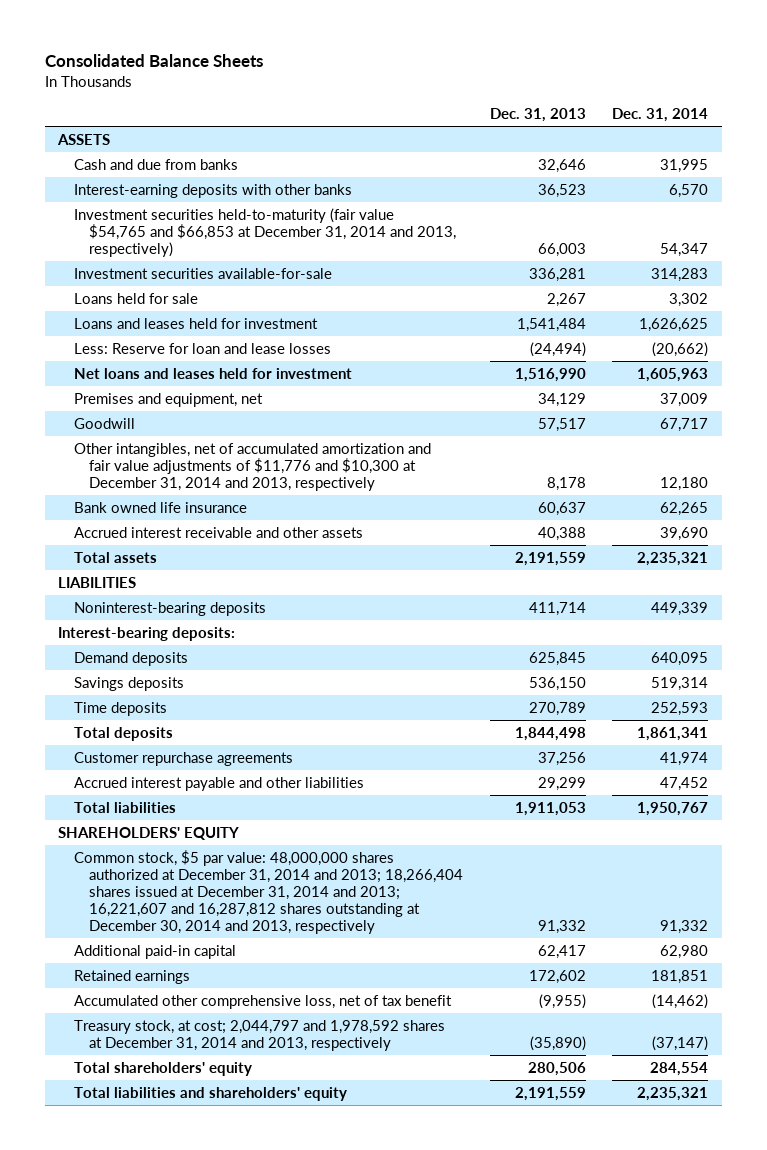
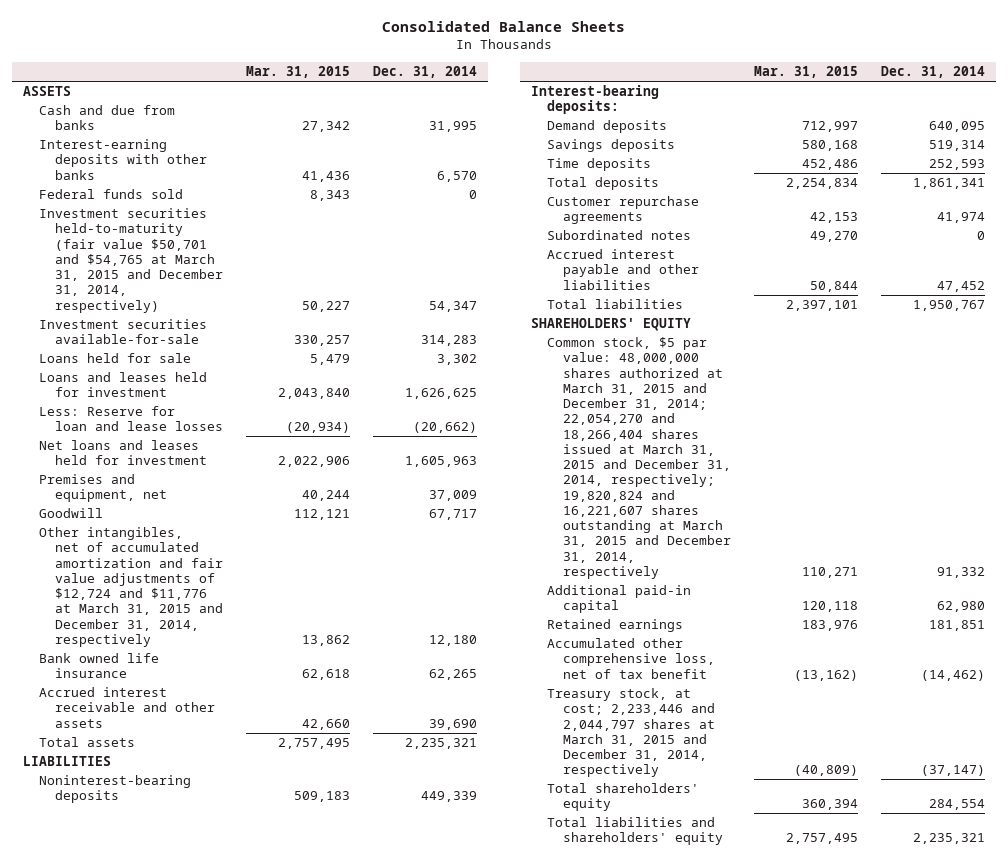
- | Dec. 31, 2013 | Dec. 31, 2014
+ | Mar. 31, 2015 | Dec. 31, 2014
- Investment securities held-to-maturity (fair value $54,765 and $66,853 at December 31, 2014 and 2013, respectively) | 66,003 | 54,347
+ Federal funds sold | 8,343 | 0
+ Investment securities held-to-maturity (fair value $50,701 and $54,765 at March 31, 2015 and December 31, 2014, respectively) | 50,227 | 54,347
- Other intangibles, net of accumulated amortization and fair value adjustments of $11,776 and $10,300 at December 31, 2014 and 2013, respectively | 8,178 | 12,180
+ Other intangibles, net of accumulated amortization and fair value adjustments of $12,724 and $11,776 at March 31, 2015 and December 31, 2014, respectively | 13,862 | 12,180
+ Subordinated notes | 49,270 | 0
- Common stock, $5 par value: 48,000,000 shares authorized at December 31, 2014 and 2013; 18,266,404 shares issued at December 31, 2014 and 2013; 16,221,607 and 16,287,812 shares outstanding at December 30, 2014 and 2013, respectively | 91,332 | 91,332
+ Common stock, $5 par value: 48,000,000 shares authorized at March 31, 2015 and December 31, 2014; 22,054,270 and 18,266,404 shares issued at March 31, 2015 and December 31, 2014, respectively; 19,820,824 and 16,221,607 shares outstanding at March 31, 2015 and December 31, 2014, respectively | 110,271 | 91,332
- Treasury stock, at cost; 2,044,797 and 1,978,592 shares at December 31, 2014 and 2013, respectively | (35,890) | (37,147)
+ Treasury stock, at cost; 2,233,446 and 2,044,797 shares at March 31, 2015 and December 31, 2014, respectively | (40,809) | (37,147)

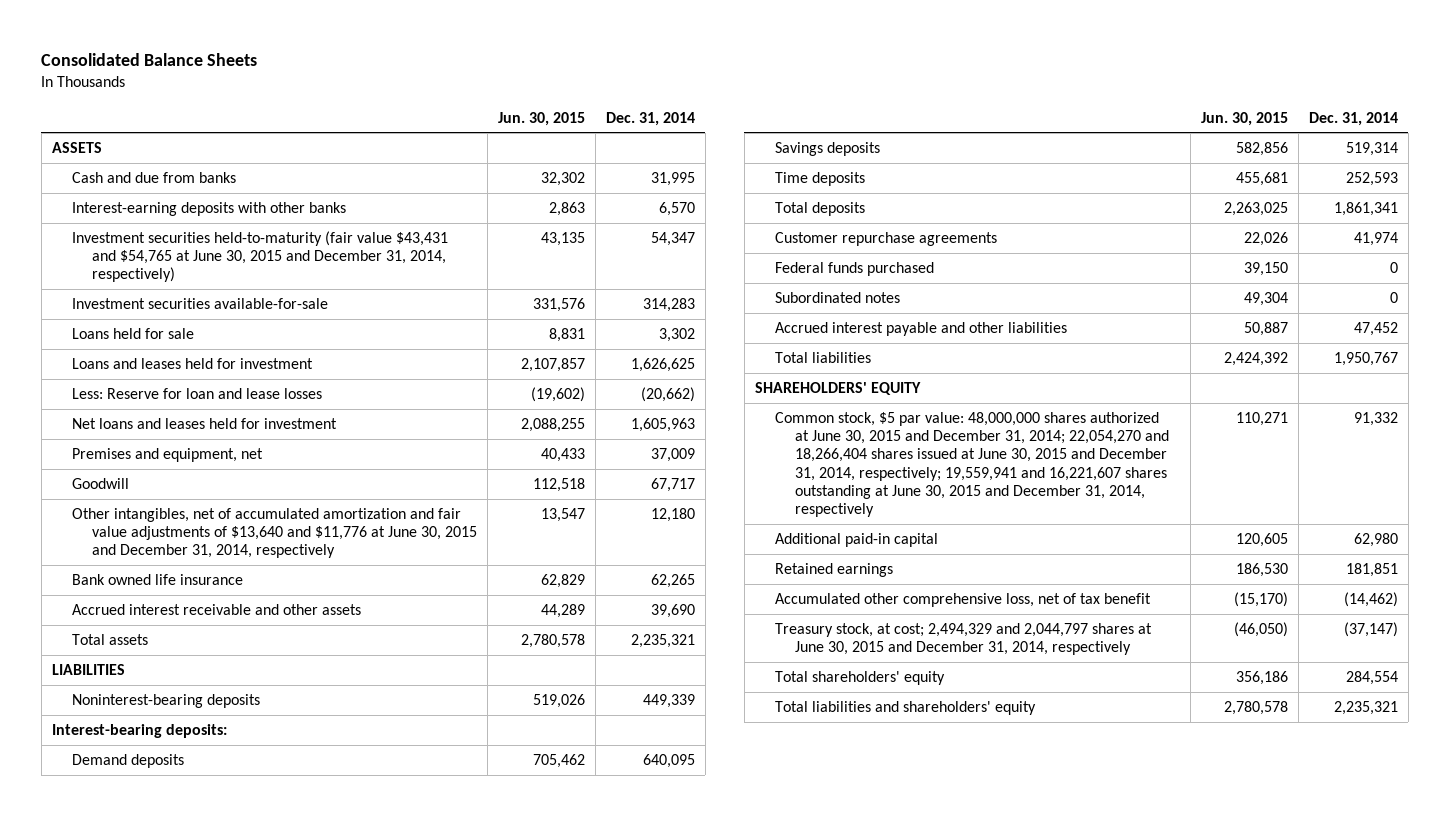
- | Mar. 31, 2015 | Dec. 31, 2014
+ | Jun. 30, 2015 | Dec. 31, 2014
- Federal funds sold | 8,343 | 0
- Investment securities held-to-maturity (fair value $50,701 and $54,765 at March 31, 2015 and December 31, 2014, respectively) | 50,227 | 54,347
+ Investment securities held-to-maturity (fair value $43,431 and $54,765 at June 30, 2015 and December 31, 2014, respectively) | 43,135 | 54,347
- Other intangibles, net of accumulated amortization and fair value adjustments of $12,724 and $11,776 at March 31, 2015 and December 31, 2014, respectively | 13,862 | 12,180
+ Other intangibles, net of accumulated amortization and fair value adjustments of $13,640 and $11,776 at June 30, 2015 and December 31, 2014, respectively | 13,547 | 12,180
+ Federal funds purchased | 39,150 | 0
- Common stock, $5 par value: 48,000,000 shares authorized at March 31, 2015 and December 31, 2014; 22,054,270 and 18,266,404 shares issued at March 31, 2015 and December 31, 2014, respectively; 19,820,824 and 16,221,607 shares outstanding at March 31, 2015 and December 31, 2014, respectively | 110,271 | 91,332
+ Common stock, $5 par value: 48,000,000 shares authorized at June 30, 2015 and December 31, 2014; 22,054,270 and 18,266,404 shares issued at June 30, 2015 and December 31, 2014, respectively; 19,559,941 and 16,221,607 shares outstanding at June 30, 2015 and December 31, 2014, respectively | 110,271 | 91,332
- Treasury stock, at cost; 2,233,446 and 2,044,797 shares at March 31, 2015 and December 31, 2014, respectively | (40,809) | (37,147)
+ Treasury stock, at cost; 2,494,329 and 2,044,797 shares at June 30, 2015 and December 31, 2014, respectively | (46,050) | (37,147)

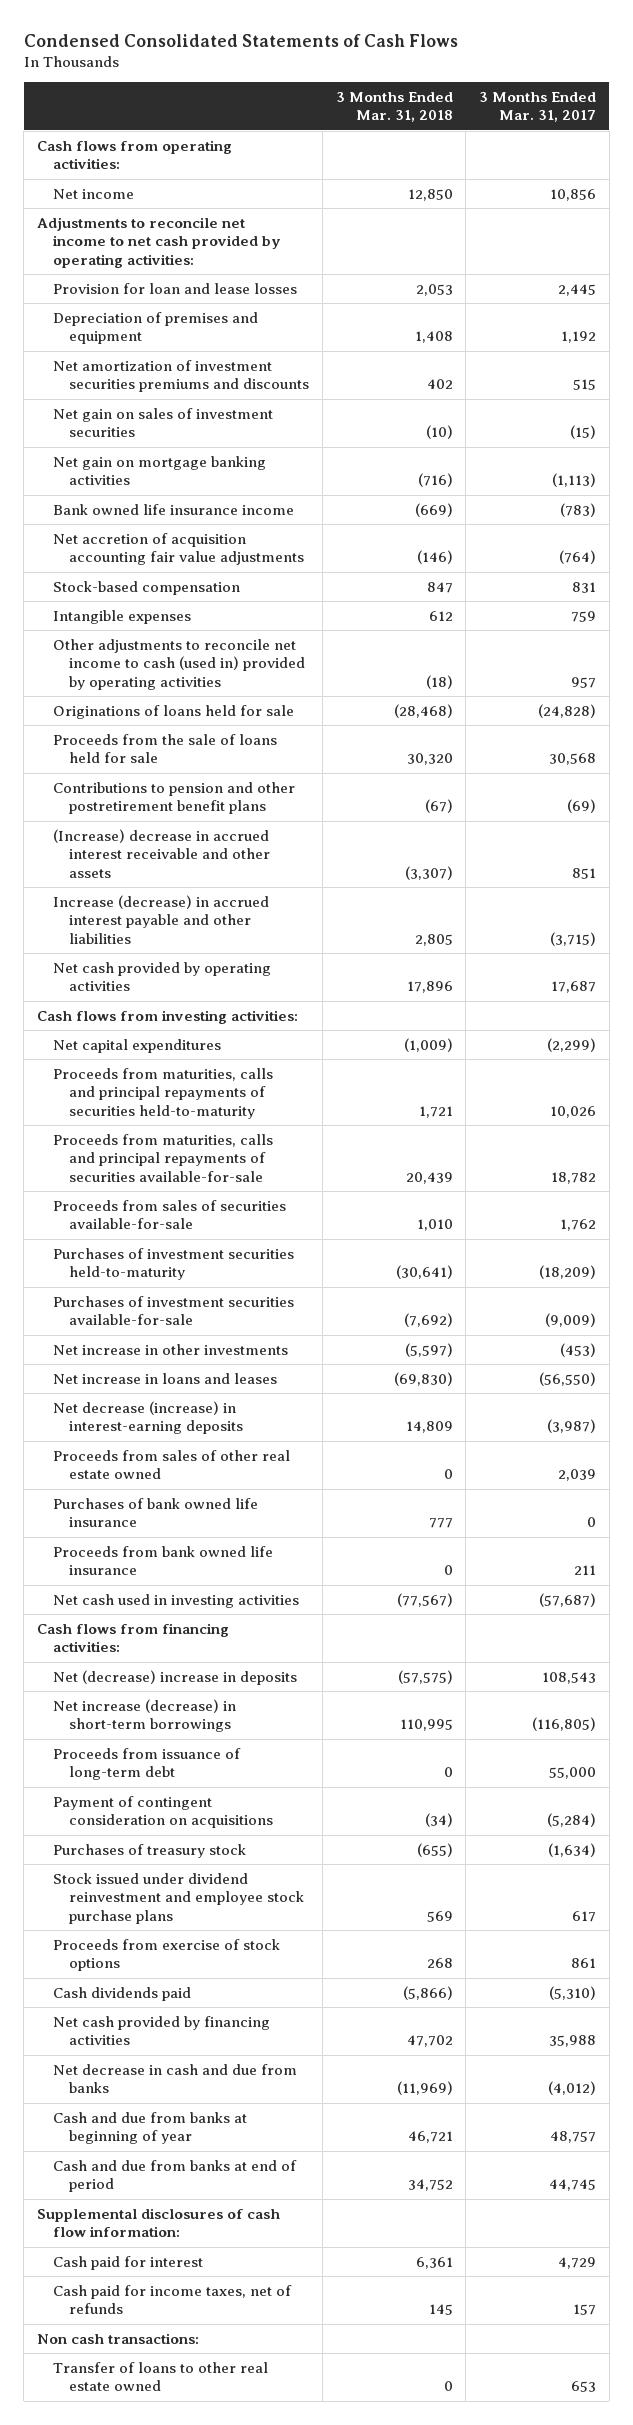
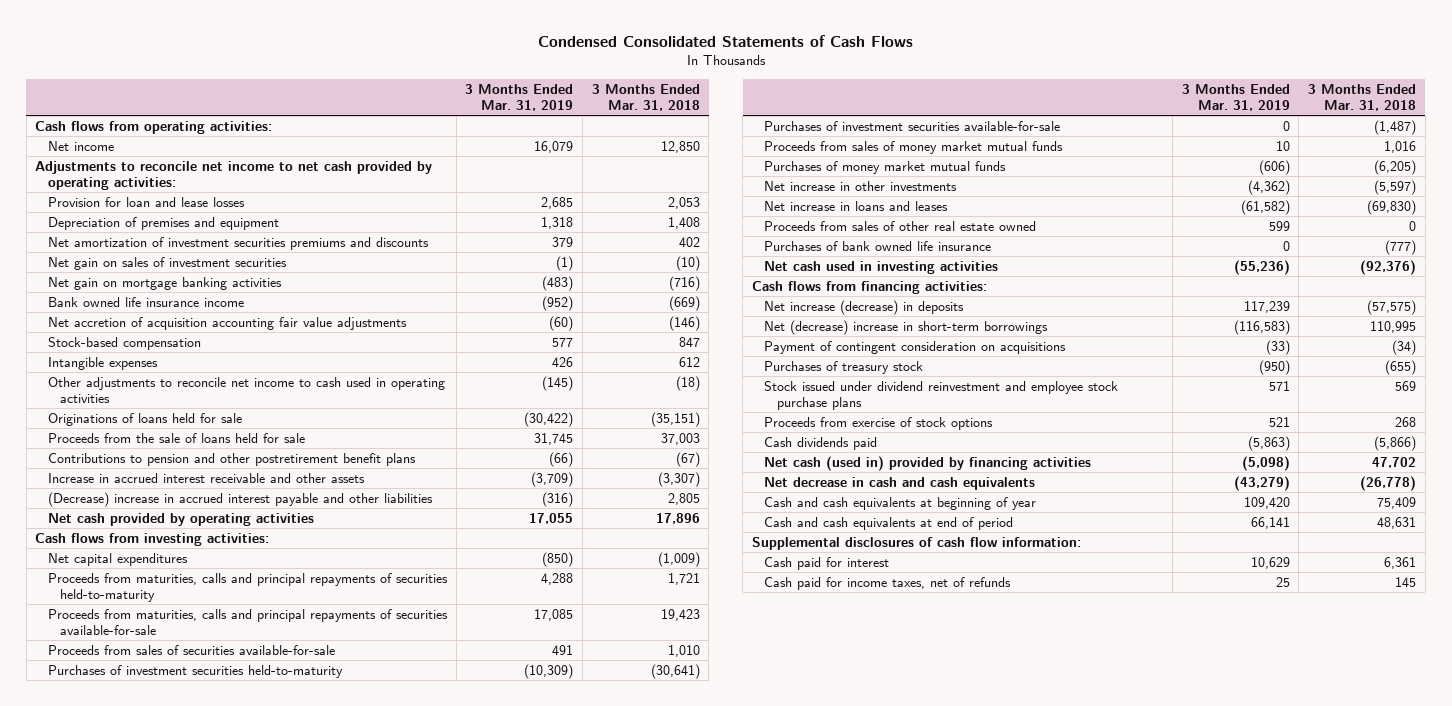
- | 3 Months Ended Mar. 31, 2018 | 3 Months Ended Mar. 31, 2017
+ | 3 Months Ended Mar. 31, 2019 | 3 Months Ended Mar. 31, 2018
- Other adjustments to reconcile net income to cash (used in) provided by operating activities | (18) | 957
- Originations of loans held for sale | (28,468) | (24,828)
- Proceeds from the sale of loans held for sale | 30,320 | 30,568
+ Other adjustments to reconcile net income to cash used in operating activities | (145) | (18)
+ Originations of loans held for sale | (30,422) | (35,151)
+ Proceeds from the sale of loans held for sale | 31,745 | 37,003
- (Increase) decrease in accrued interest receivable and other assets | (3,307) | 851
- Increase (decrease) in accrued interest payable and other liabilities | 2,805 | (3,715)
+ Increase in accrued interest receivable and other assets | (3,709) | (3,307)
+ (Decrease) increase in accrued interest payable and other liabilities | (316) | 2,805
- Proceeds from maturities, calls and principal repayments of securities available-for-sale | 20,439 | 18,782
+ Proceeds from maturities, calls and principal repayments of securities available-for-sale | 17,085 | 19,423
- Purchases of investment securities available-for-sale | (7,692) | (9,009)
+ Purchases of investment securities available-for-sale | 0 | (1,487)
+ Proceeds from sales of money market mutual funds | 10 | 1,016
+ Purchases of money market mutual funds | (606) | (6,205)
- Net decrease (increase) in interest-earning deposits | 14,809 | (3,987)
- Purchases of bank owned life insurance | 777 | 0
- Proceeds from bank owned life insurance | 0 | 211
- Net cash used in investing activities | (77,567) | (57,687)
+ Purchases of bank owned life insurance | 0 | (777)
+ Net cash used in investing activities | (55,236) | (92,376)
- Net (decrease) increase in deposits | (57,575) | 108,543
- Net increase (decrease) in short-term borrowings | 110,995 | (116,805)
- Proceeds from issuance of long-term debt | 0 | 55,000
+ Net increase (decrease) in deposits | 117,239 | (57,575)
+ Net (decrease) increase in short-term borrowings | (116,583) | 110,995
- Net cash provided by financing activities | 47,702 | 35,988
- Net decrease in cash and due from banks | (11,969) | (4,012)
- Cash and due from banks at beginning of year | 46,721 | 48,757
- Cash and due from banks at end of period | 34,752 | 44,745
+ Net cash (used in) provided by financing activities | (5,098) | 47,702
+ Net decrease in cash and cash equivalents | (43,279) | (26,778)
+ Cash and cash equivalents at beginning of year | 109,420 | 75,409
+ Cash and cash equivalents at end of period | 66,141 | 48,631
- Non cash transactions:
- Transfer of loans to other real estate owned | 0 | 653

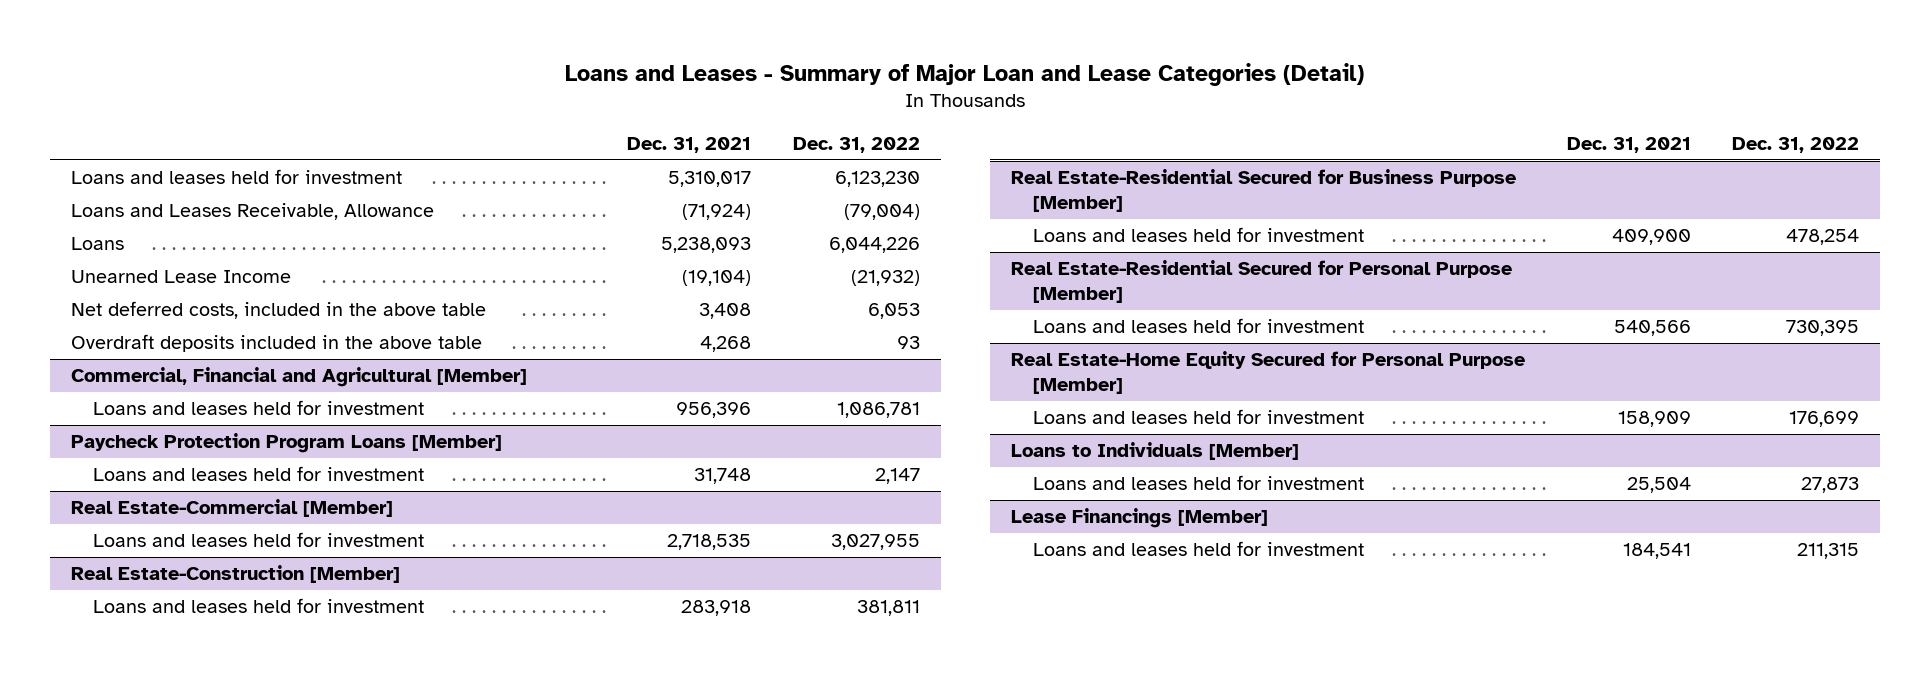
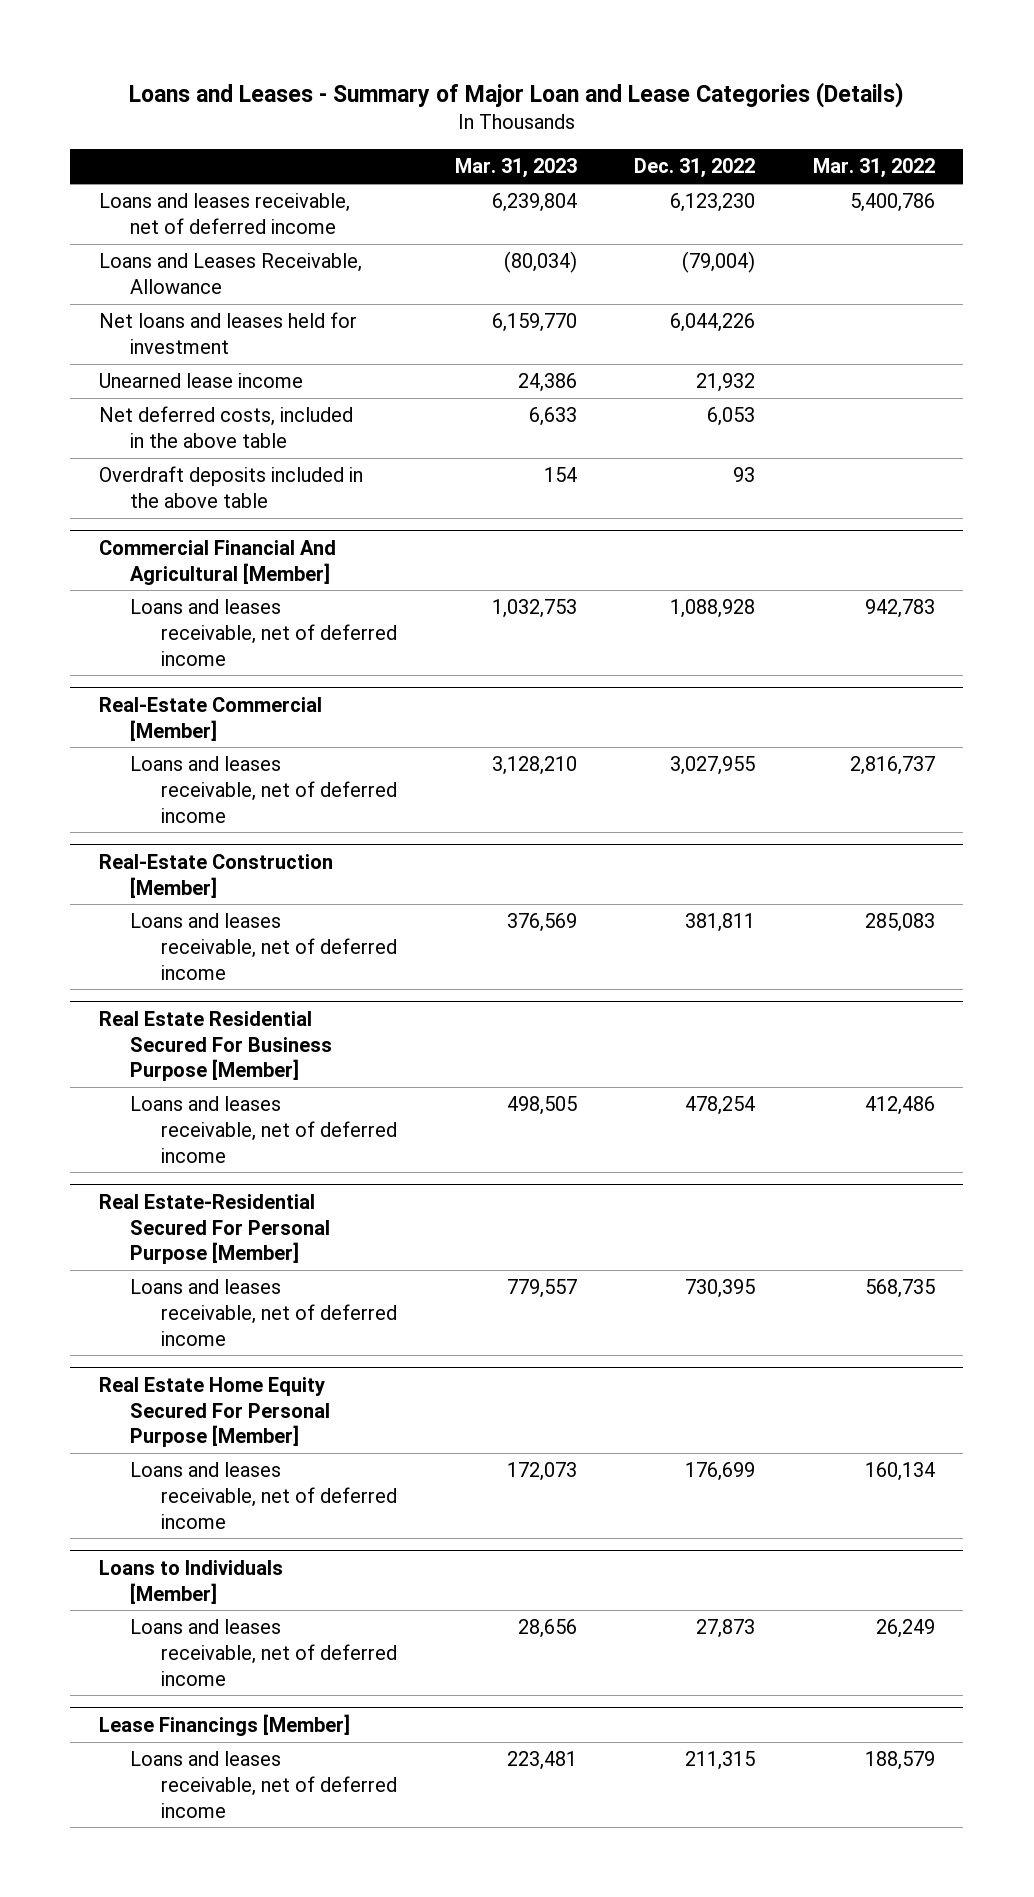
- Loans and Leases - Summary of Major Loan and Lease Categories (Detail)
+ Loans and Leases - Summary of Major Loan and Lease Categories (Details)
- | Dec. 31, 2021 | Dec. 31, 2022
+ | Mar. 31, 2023 | Dec. 31, 2022 | Mar. 31, 2022
- Loans and leases held for investment | 5,310,017 | 6,123,230
+ Loans and leases receivable, net of deferred income | 6,239,804 | 6,123,230 | 5,400,786
- Loans | 5,238,093 | 6,044,226
- Unearned Lease Income | (19,104) | (21,932)
+ Net loans and leases held for investment | 6,159,770 | 6,044,226 |
+ Unearned lease income | 24,386 | 21,932 |
- Commercial, Financial and Agricultural [Member]
- Loans and leases held for investment | 956,396 | 1,086,781
- Paycheck Protection Program Loans [Member]
- Loans and leases held for investment | 31,748 | 2,147
- Real Estate-Commercial [Member]
- Loans and leases held for investment | 2,718,535 | 3,027,955
- Real Estate-Construction [Member]
- Loans and leases held for investment | 283,918 | 381,811
- Real Estate-Residential Secured for Business Purpose [Member]
- Loans and leases held for investment | 409,900 | 478,254
- Real Estate-Residential Secured for Personal Purpose [Member]
- Loans and leases held for investment | 540,566 | 730,395
- Real Estate-Home Equity Secured for Personal Purpose [Member]
- Loans and leases held for investment | 158,909 | 176,699
+ Commercial Financial And Agricultural [Member]
+ Loans and leases receivable, net of deferred income | 1,032,753 | 1,088,928 | 942,783
+ Real-Estate Commercial [Member]
+ Loans and leases receivable, net of deferred income | 3,128,210 | 3,027,955 | 2,816,737
+ Real-Estate Construction [Member]
+ Loans and leases receivable, net of deferred income | 376,569 | 381,811 | 285,083
+ Real Estate Residential Secured For Business Purpose [Member]
+ Loans and leases receivable, net of deferred income | 498,505 | 478,254 | 412,486
+ Real Estate-Residential Secured For Personal Purpose [Member]
+ Loans and leases receivable, net of deferred income | 779,557 | 730,395 | 568,735
+ Real Estate Home Equity Secured For Personal Purpose [Member]
+ Loans and leases receivable, net of deferred income | 172,073 | 176,699 | 160,134
@ Loans to Individuals [Member]
- Loans and leases held for investment | 25,504 | 27,873
+ Loans and leases receivable, net of deferred income | 28,656 | 27,873 | 26,249
@ Lease Financings [Member]
- Loans and leases held for investment | 184,541 | 211,315
+ Loans and leases receivable, net of deferred income | 223,481 | 211,315 | 188,579

